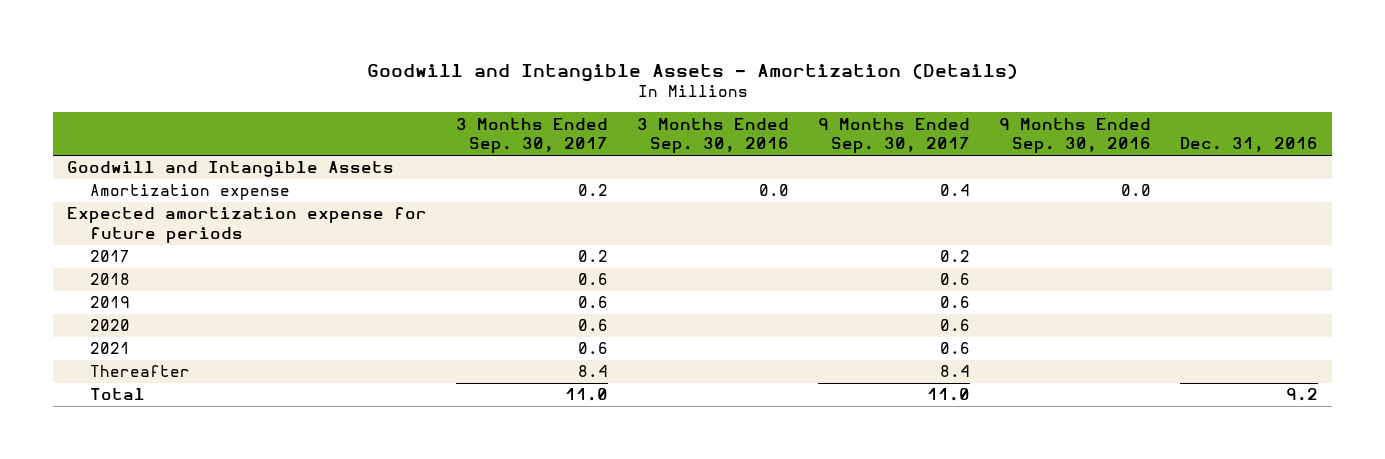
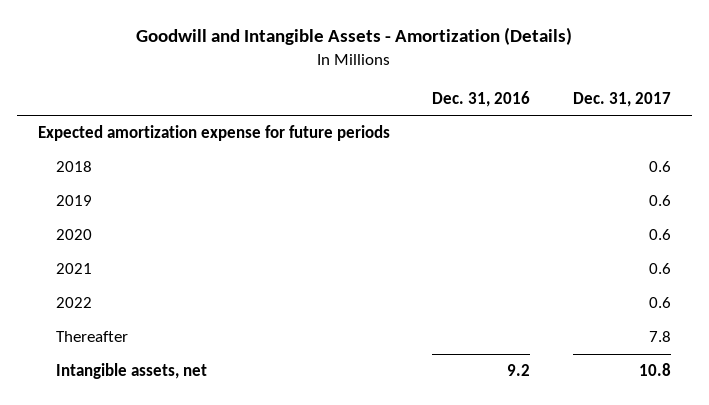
- | 3 Months Ended Sep. 30, 2017 | 3 Months Ended Sep. 30, 2016 | 9 Months Ended Sep. 30, 2017 | 9 Months Ended Sep. 30, 2016 | Dec. 31, 2016
+ | Dec. 31, 2016 | Dec. 31, 2017
- Goodwill and Intangible Assets
- Amortization expense | 0.2 | 0.0 | 0.4 | 0.0 |
- 2017 | 0.2 | | 0.2 | |
+ 2022 | | 0.6
- Total | 11.0 | | 11.0 | | 9.2
+ Intangible assets, net | 9.2 | 10.8

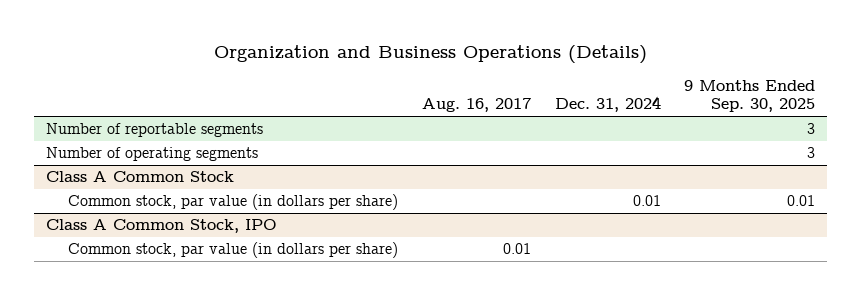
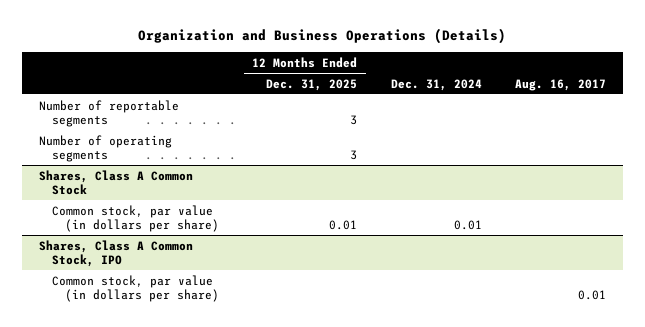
- | Aug. 16, 2017 | Dec. 31, 2024 | 9 Months Ended Sep. 30, 2025
+ | 12 Months Ended Dec. 31, 2025 | Dec. 31, 2024 | Aug. 16, 2017
- Class A Common Stock
+ Shares, Class A Common Stock
- Class A Common Stock, IPO
+ Shares, Class A Common Stock, IPO

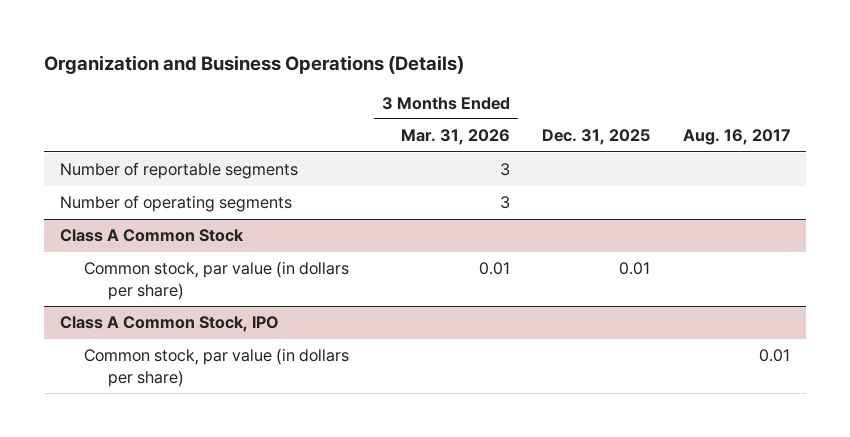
- | 12 Months Ended Dec. 31, 2025 | Dec. 31, 2024 | Aug. 16, 2017
+ | 3 Months Ended Mar. 31, 2026 | Dec. 31, 2025 | Aug. 16, 2017
- Shares, Class A Common Stock
+ Class A Common Stock
- Shares, Class A Common Stock, IPO
+ Class A Common Stock, IPO

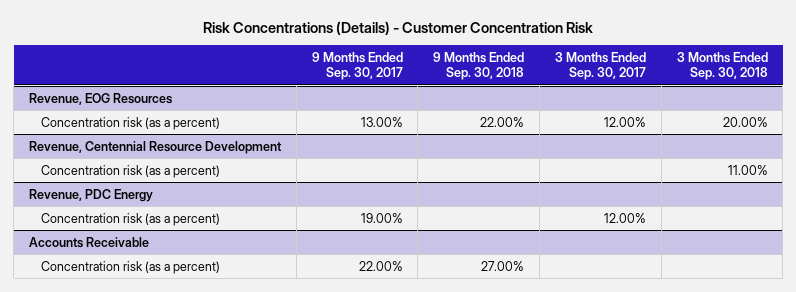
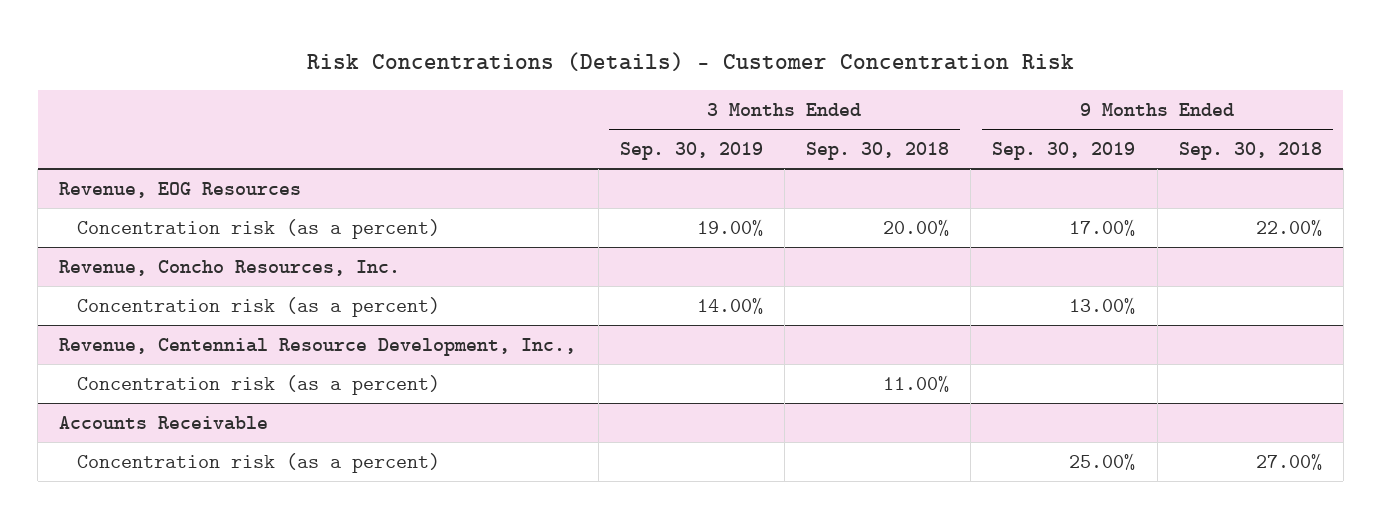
- | 9 Months Ended Sep. 30, 2017 | 9 Months Ended Sep. 30, 2018 | 3 Months Ended Sep. 30, 2017 | 3 Months Ended Sep. 30, 2018
+ | 3 Months Ended Sep. 30, 2019 | 3 Months Ended Sep. 30, 2018 | 9 Months Ended Sep. 30, 2019 | 9 Months Ended Sep. 30, 2018
- Revenue, Centennial Resource Development
+ Revenue, Concho Resources, Inc.
+ Concentration risk (as a percent) | 14.00% | | 13.00% |
+ Revenue, Centennial Resource Development, Inc.,
- Revenue, PDC Energy
- Concentration risk (as a percent) | 19.00% | | 12.00% |

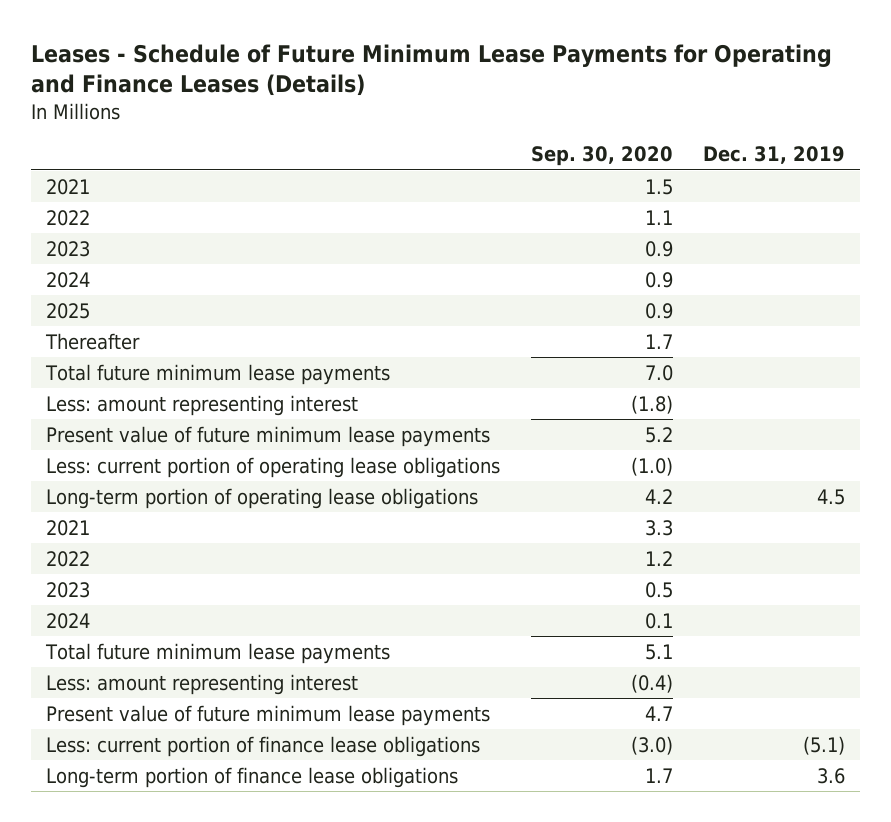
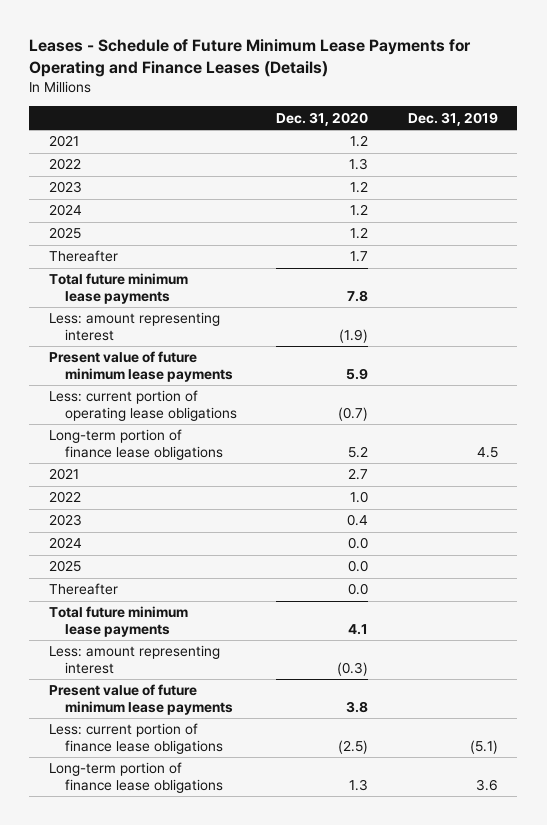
- | Sep. 30, 2020 | Dec. 31, 2019
+ | Dec. 31, 2020 | Dec. 31, 2019
- Long-term portion of operating lease obligations | 4.2 | 4.5
+ Long-term portion of finance lease obligations | 5.2 | 4.5
+ 2025 | 0.0 |
+ Thereafter | 0.0 |

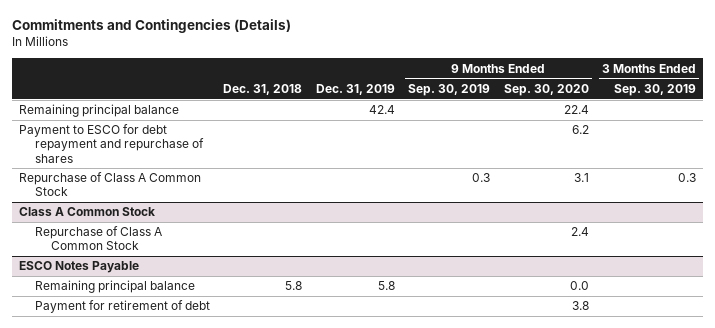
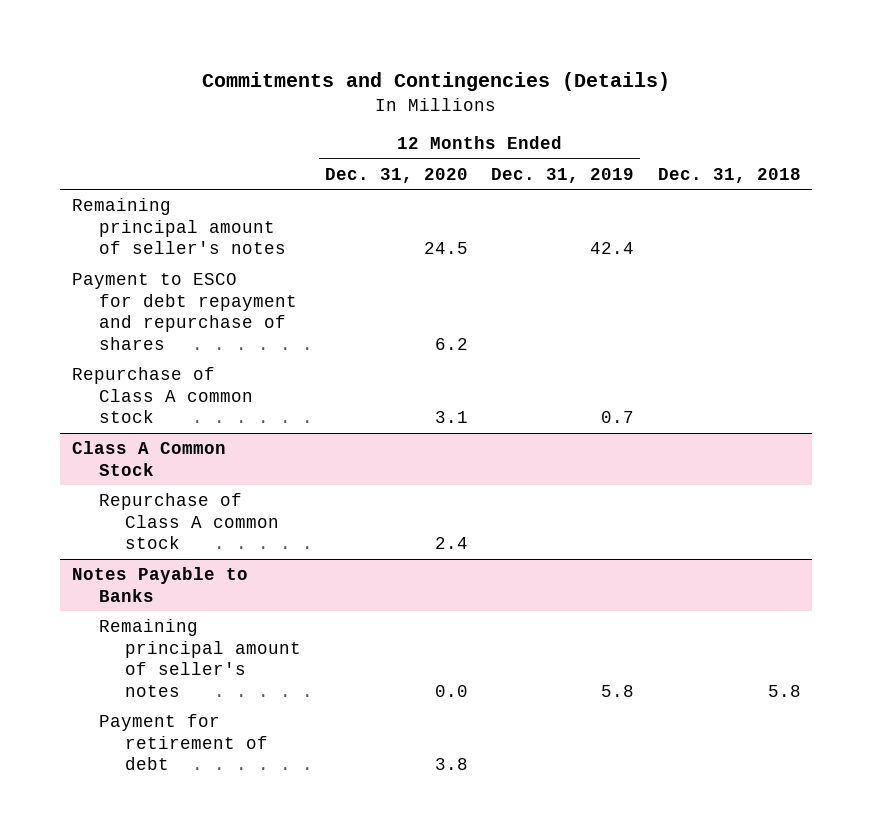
- | Dec. 31, 2018 | Dec. 31, 2019 | 9 Months Ended Sep. 30, 2019 | 9 Months Ended Sep. 30, 2020 | 3 Months Ended Sep. 30, 2019
+ | 12 Months Ended Dec. 31, 2020 | 12 Months Ended Dec. 31, 2019 | Dec. 31, 2018
- Remaining principal balance | | 42.4 | | 22.4 |
+ Remaining principal amount of seller's notes | 24.5 | 42.4 |
- Repurchase of Class A Common Stock | | | 0.3 | 3.1 | 0.3
+ Repurchase of Class A common stock | 3.1 | 0.7 |
@ Class A Common Stock
- Repurchase of Class A Common Stock | | | | 2.4 |
- ESCO Notes Payable
- Remaining principal balance | 5.8 | 5.8 | | 0.0 |
@ Class A Common Stock
+ Repurchase of Class A common stock | 2.4 | |
+ Notes Payable to Banks
+ Remaining principal amount of seller's notes | 0.0 | 5.8 | 5.8

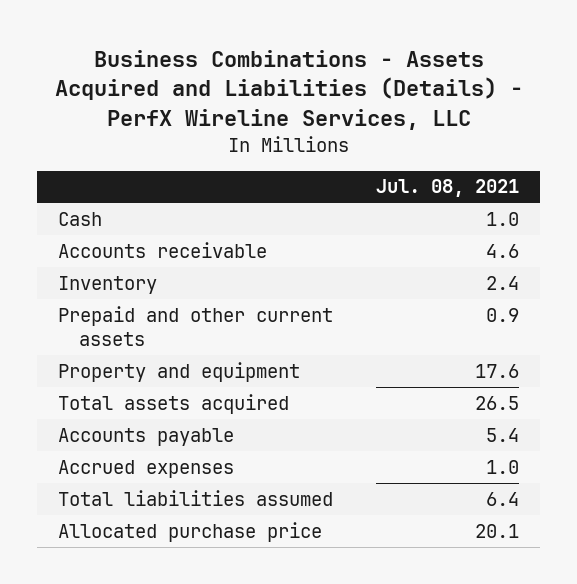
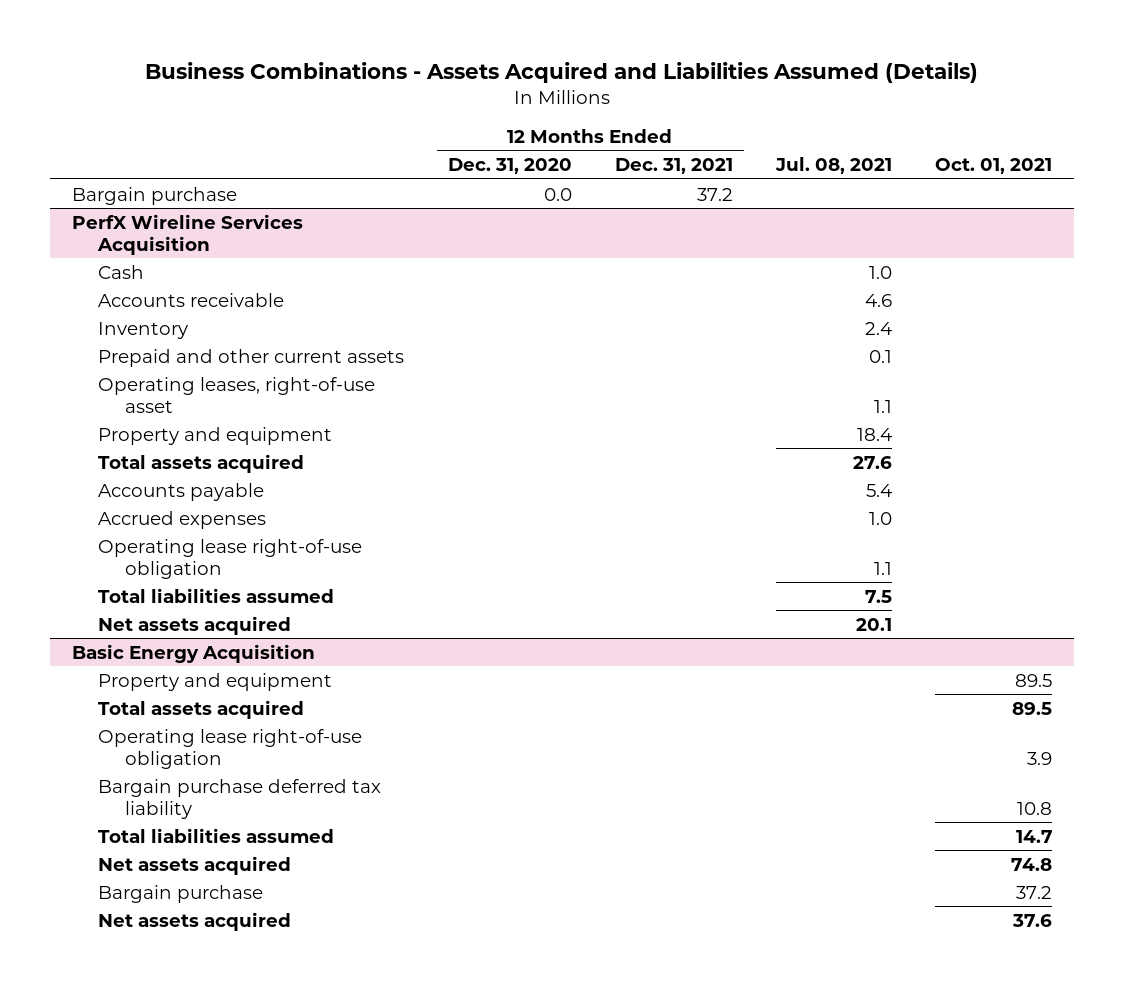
- Business Combinations - Assets Acquired and Liabilities (Details) - PerfX Wireline Services, LLC
+ Business Combinations - Assets Acquired and Liabilities Assumed (Details)
- | Jul. 08, 2021
+ | 12 Months Ended Dec. 31, 2020 | 12 Months Ended Dec. 31, 2021 | Jul. 08, 2021 | Oct. 01, 2021
- Cash | 1.0
- Accounts receivable | 4.6
- Inventory | 2.4
- Prepaid and other current assets | 0.9
- Property and equipment | 17.6
- Total assets acquired | 26.5
- Accounts payable | 5.4
- Accrued expenses | 1.0
- Total liabilities assumed | 6.4
- Allocated purchase price | 20.1
+ Bargain purchase | 0.0 | 37.2 | |
+ PerfX Wireline Services Acquisition
+ Cash | | | 1.0 |
+ Accounts receivable | | | 4.6 |
+ Inventory | | | 2.4 |
+ Prepaid and other current assets | | | 0.1 |
+ Operating leases, right-of-use asset | | | 1.1 |
+ Property and equipment | | | 18.4 |
+ Total assets acquired | | | 27.6 |
+ Accounts payable | | | 5.4 |
+ Accrued expenses | | | 1.0 |
+ Operating lease right-of-use obligation | | | 1.1 |
+ Total liabilities assumed | | | 7.5 |
+ Net assets acquired | | | 20.1 |
+ Basic Energy Acquisition
+ Property and equipment | | | | 89.5
+ Total assets acquired | | | | 89.5
+ Operating lease right-of-use obligation | | | | 3.9
+ Bargain purchase deferred tax liability | | | | 10.8
+ Total liabilities assumed | | | | 14.7
+ Net assets acquired | | | | 74.8
+ Bargain purchase | | | | 37.2
+ Net assets acquired | | | | 37.6

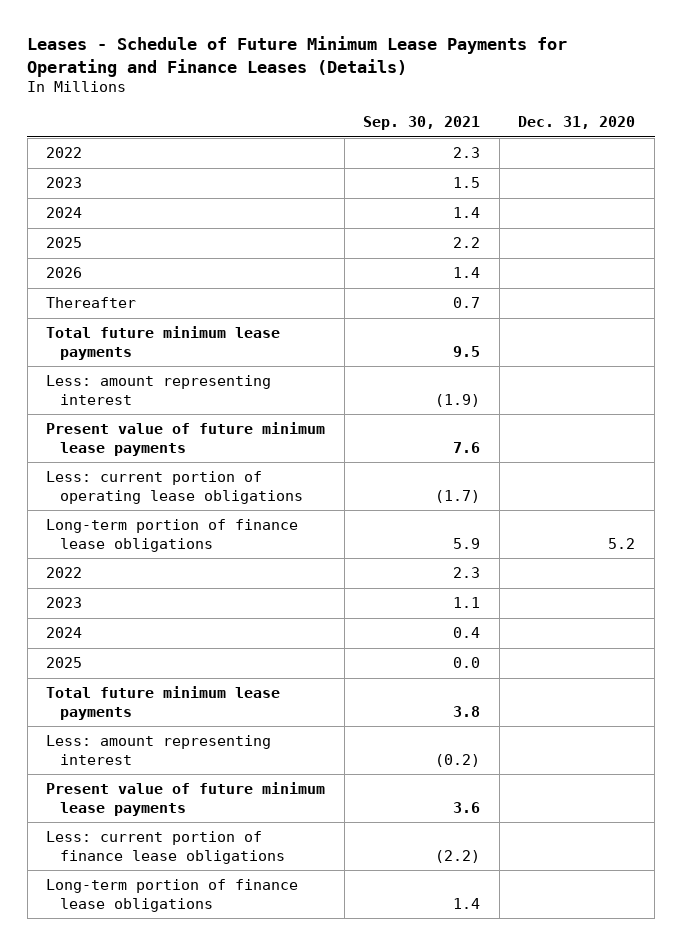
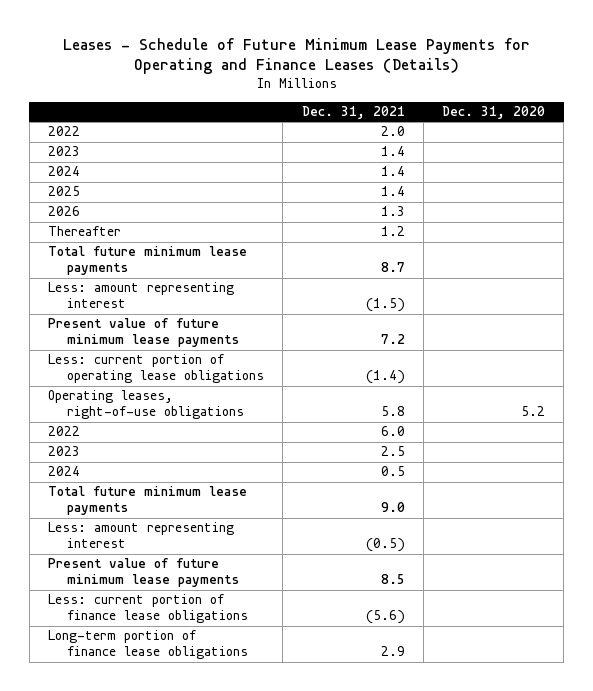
- | Sep. 30, 2021 | Dec. 31, 2020
+ | Dec. 31, 2021 | Dec. 31, 2020
- Long-term portion of finance lease obligations | 5.9 | 5.2
+ Operating leases, right-of-use obligations | 5.8 | 5.2
- 2025 | 0.0 |

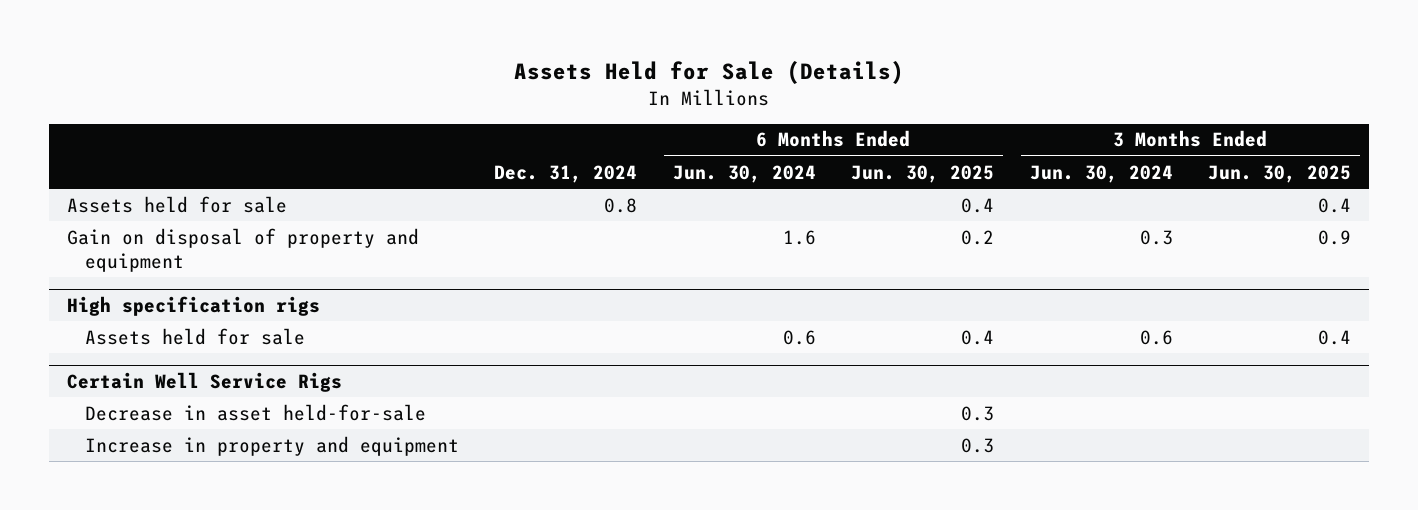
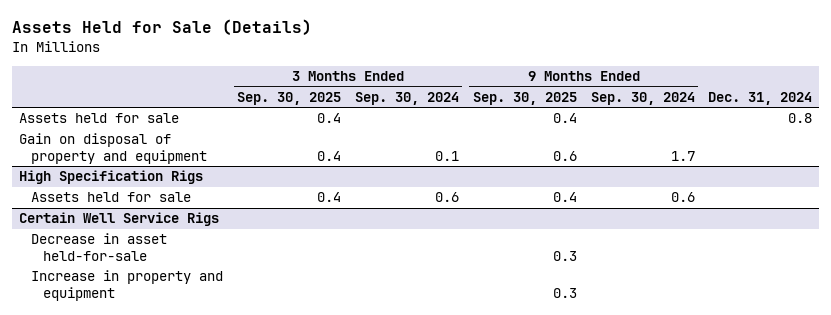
- | Dec. 31, 2024 | 6 Months Ended Jun. 30, 2024 | 6 Months Ended Jun. 30, 2025 | 3 Months Ended Jun. 30, 2024 | 3 Months Ended Jun. 30, 2025
+ | 3 Months Ended Sep. 30, 2025 | 3 Months Ended Sep. 30, 2024 | 9 Months Ended Sep. 30, 2025 | 9 Months Ended Sep. 30, 2024 | Dec. 31, 2024
- High specification rigs
+ High Specification Rigs

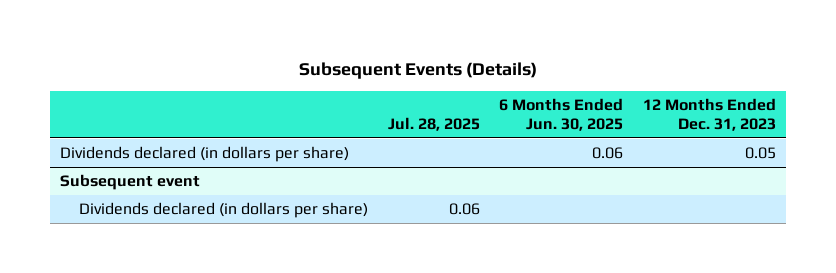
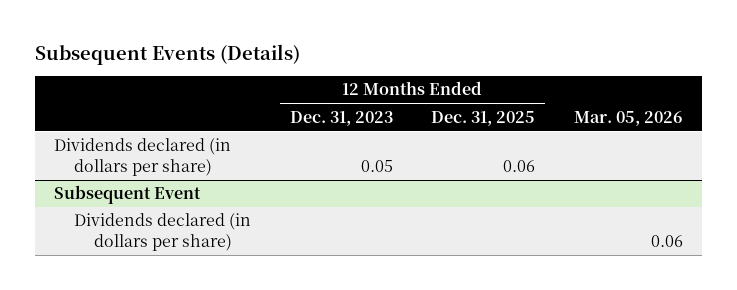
- | Jul. 28, 2025 | 6 Months Ended Jun. 30, 2025 | 12 Months Ended Dec. 31, 2023
+ | 12 Months Ended Dec. 31, 2023 | 12 Months Ended Dec. 31, 2025 | Mar. 05, 2026
- Subsequent event
+ Subsequent Event

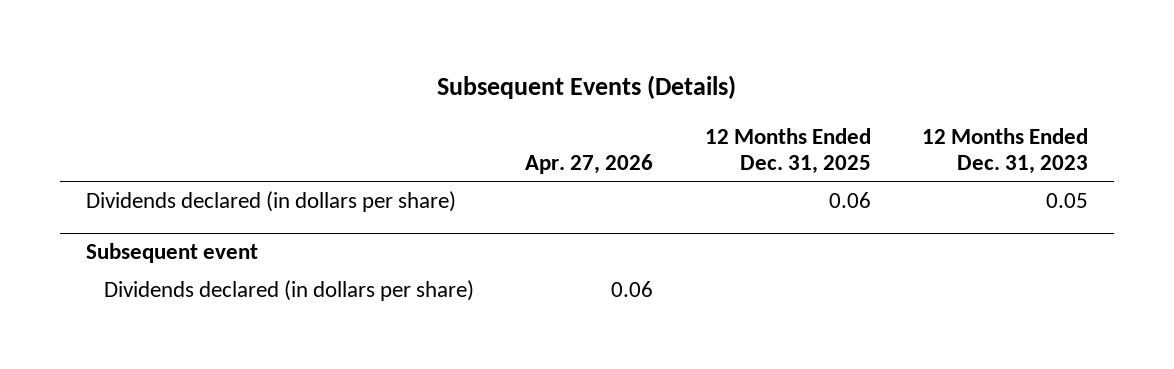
- | 12 Months Ended Dec. 31, 2023 | 12 Months Ended Dec. 31, 2025 | Mar. 05, 2026
+ | Apr. 27, 2026 | 12 Months Ended Dec. 31, 2025 | 12 Months Ended Dec. 31, 2023
- Subsequent Event
+ Subsequent event

